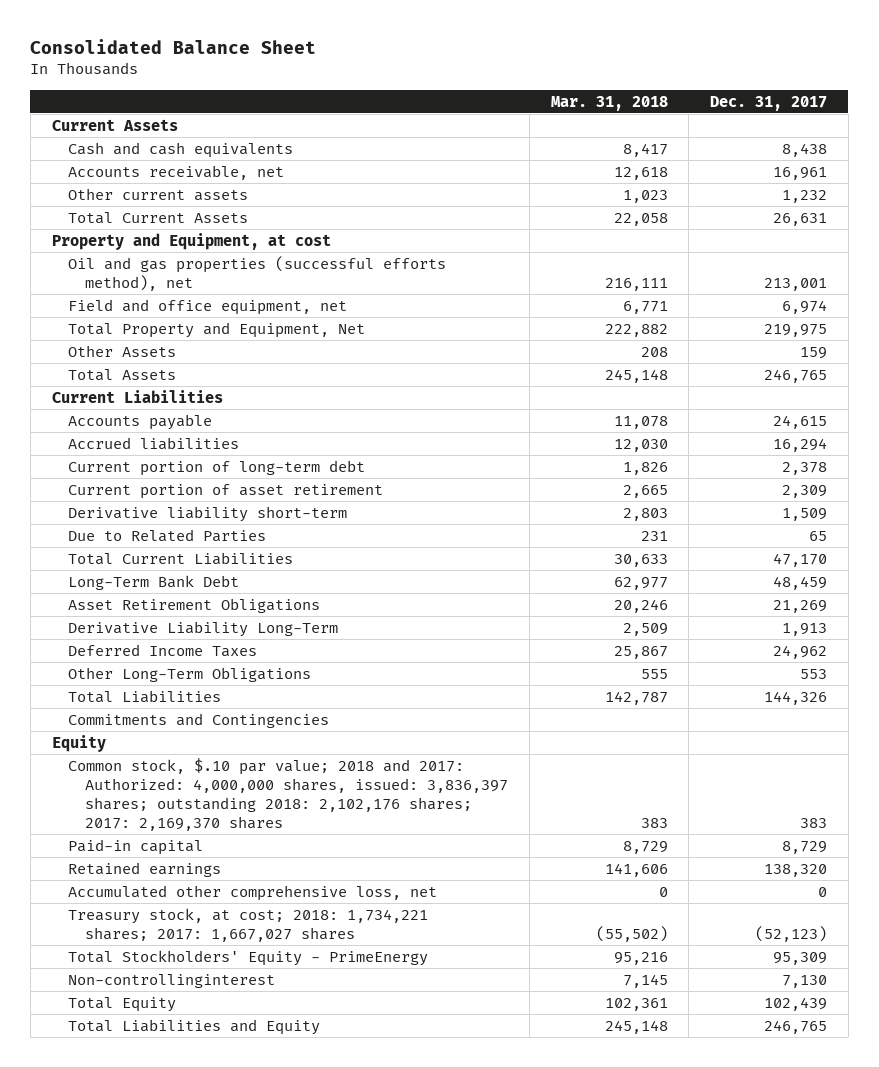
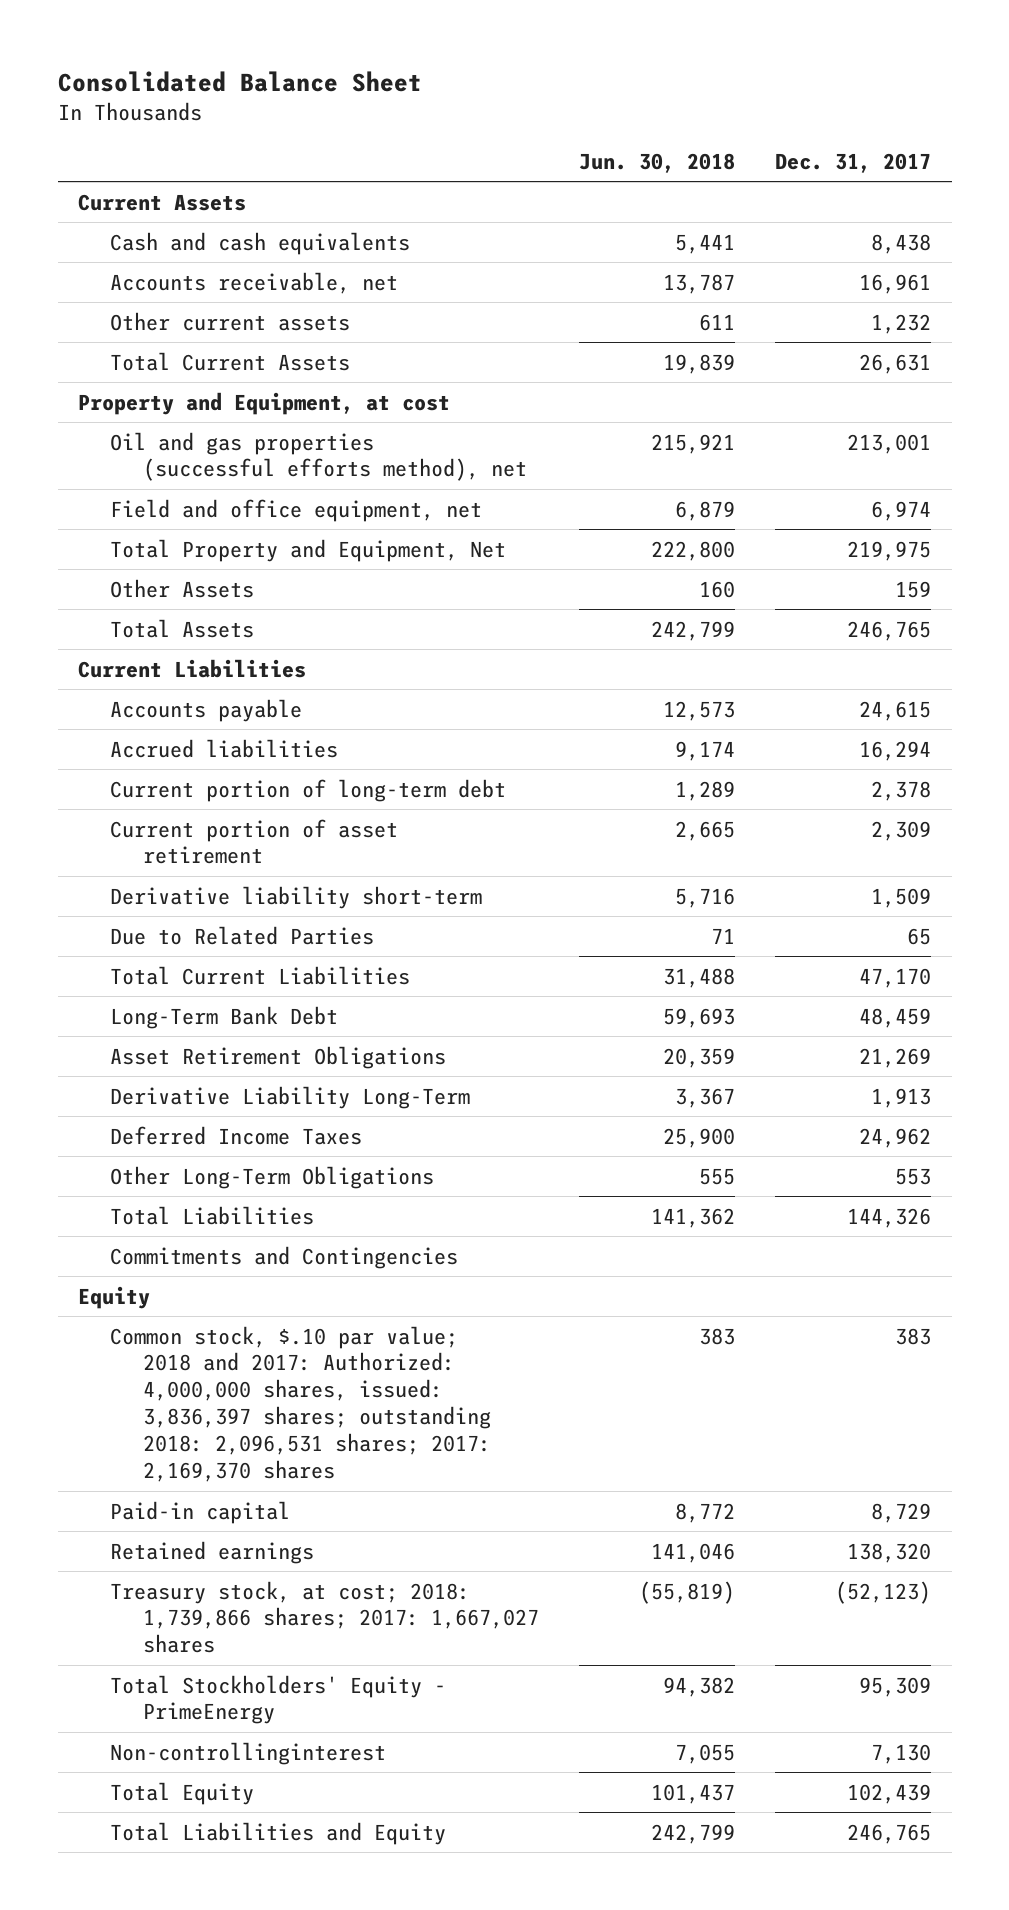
- | Mar. 31, 2018 | Dec. 31, 2017
+ | Jun. 30, 2018 | Dec. 31, 2017
- Common stock, $.10 par value; 2018 and 2017: Authorized: 4,000,000 shares, issued: 3,836,397 shares; outstanding 2018: 2,102,176 shares; 2017: 2,169,370 shares | 383 | 383
+ Common stock, $.10 par value; 2018 and 2017: Authorized: 4,000,000 shares, issued: 3,836,397 shares; outstanding 2018: 2,096,531 shares; 2017: 2,169,370 shares | 383 | 383
- Accumulated other comprehensive loss, net | 0 | 0
- Treasury stock, at cost; 2018: 1,734,221 shares; 2017: 1,667,027 shares | (55,502) | (52,123)
+ Treasury stock, at cost; 2018: 1,739,866 shares; 2017: 1,667,027 shares | (55,819) | (52,123)

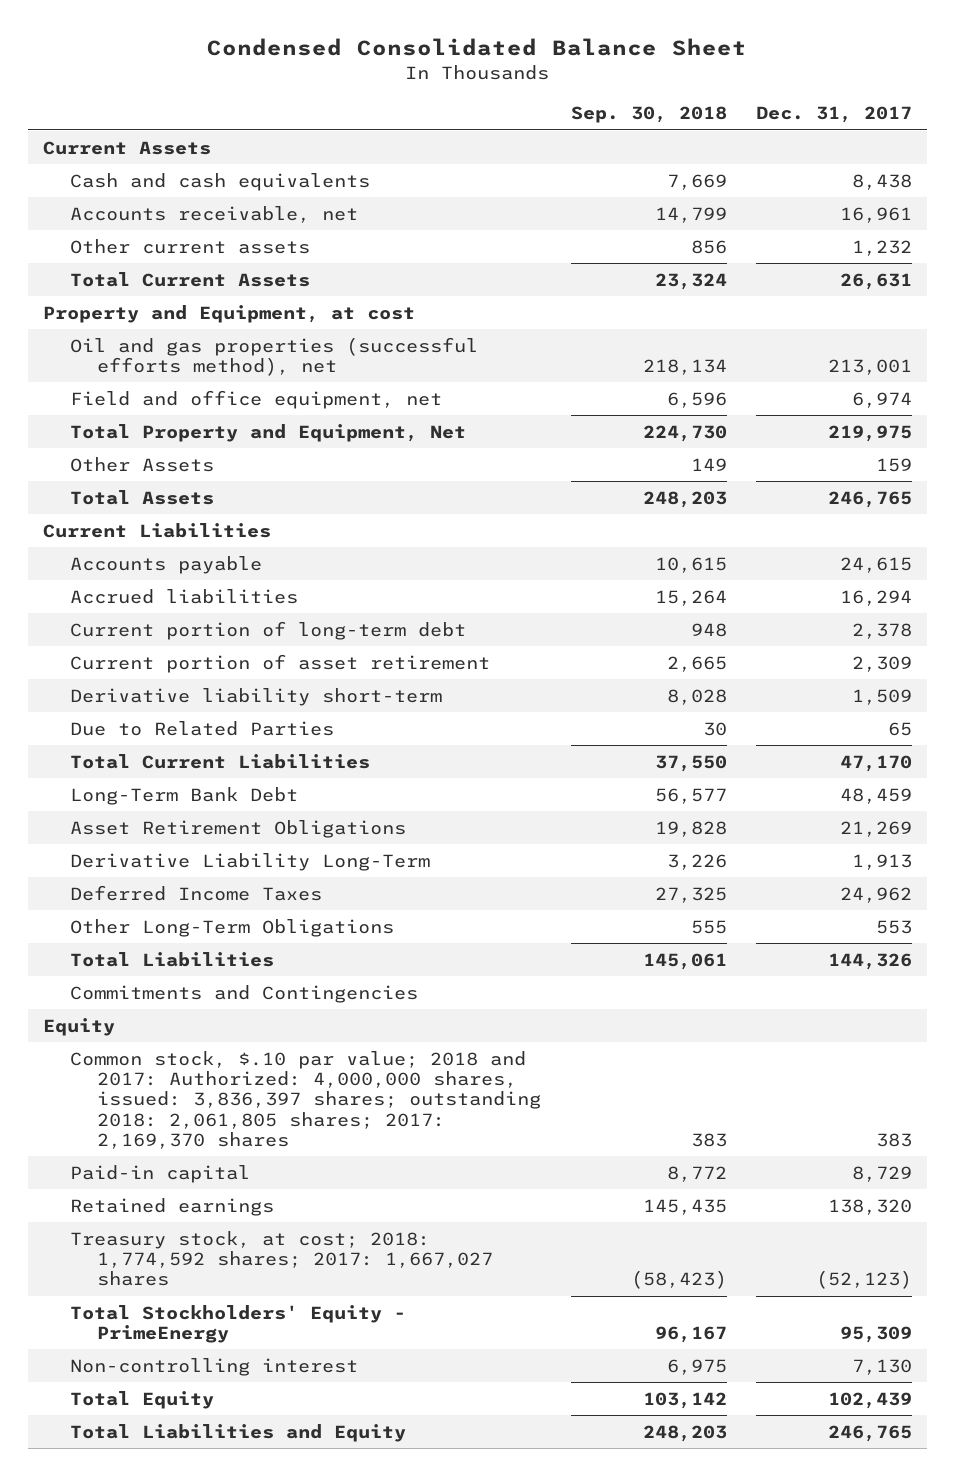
- Consolidated Balance Sheet
+ Condensed Consolidated Balance Sheet
- | Jun. 30, 2018 | Dec. 31, 2017
+ | Sep. 30, 2018 | Dec. 31, 2017
- Common stock, $.10 par value; 2018 and 2017: Authorized: 4,000,000 shares, issued: 3,836,397 shares; outstanding 2018: 2,096,531 shares; 2017: 2,169,370 shares | 383 | 383
+ Common stock, $.10 par value; 2018 and 2017: Authorized: 4,000,000 shares, issued: 3,836,397 shares; outstanding 2018: 2,061,805 shares; 2017: 2,169,370 shares | 383 | 383
- Treasury stock, at cost; 2018: 1,739,866 shares; 2017: 1,667,027 shares | (55,819) | (52,123)
+ Treasury stock, at cost; 2018: 1,774,592 shares; 2017: 1,667,027 shares | (58,423) | (52,123)
- Non-controllinginterest | 7,055 | 7,130
+ Non-controlling interest | 6,975 | 7,130

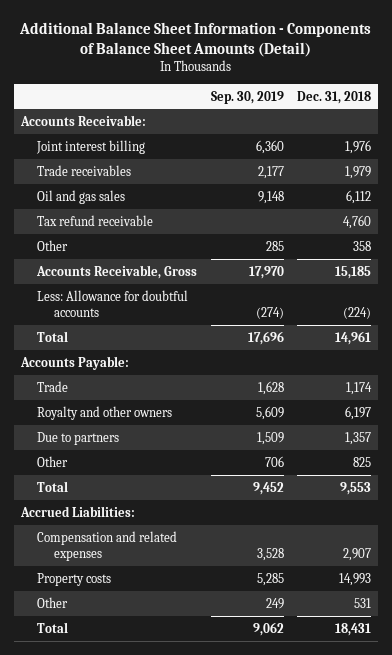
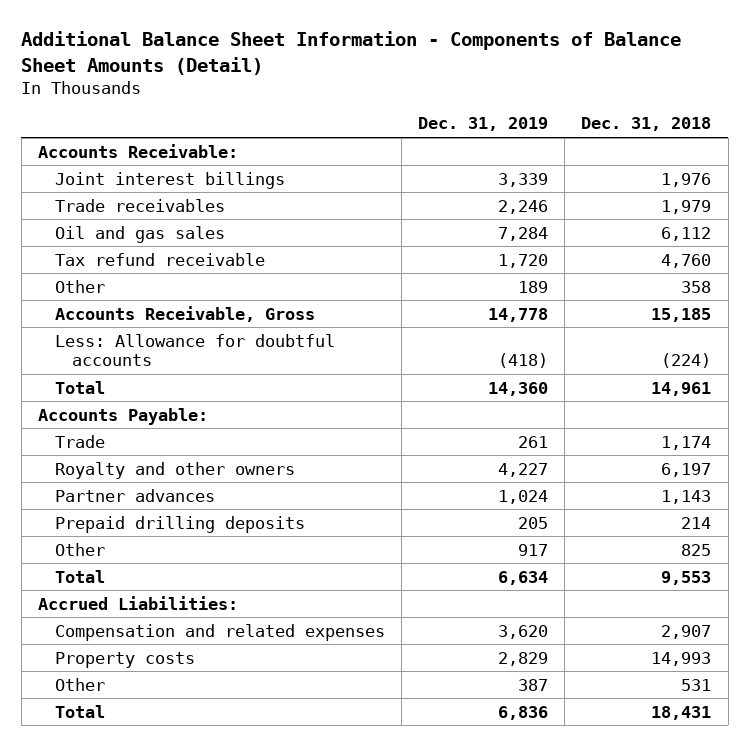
- | Sep. 30, 2019 | Dec. 31, 2018
+ | Dec. 31, 2019 | Dec. 31, 2018
- Joint interest billing | 6,360 | 1,976
+ Joint interest billings | 3,339 | 1,976
- Due to partners | 1,509 | 1,357
+ Partner advances | 1,024 | 1,143
+ Prepaid drilling deposits | 205 | 214

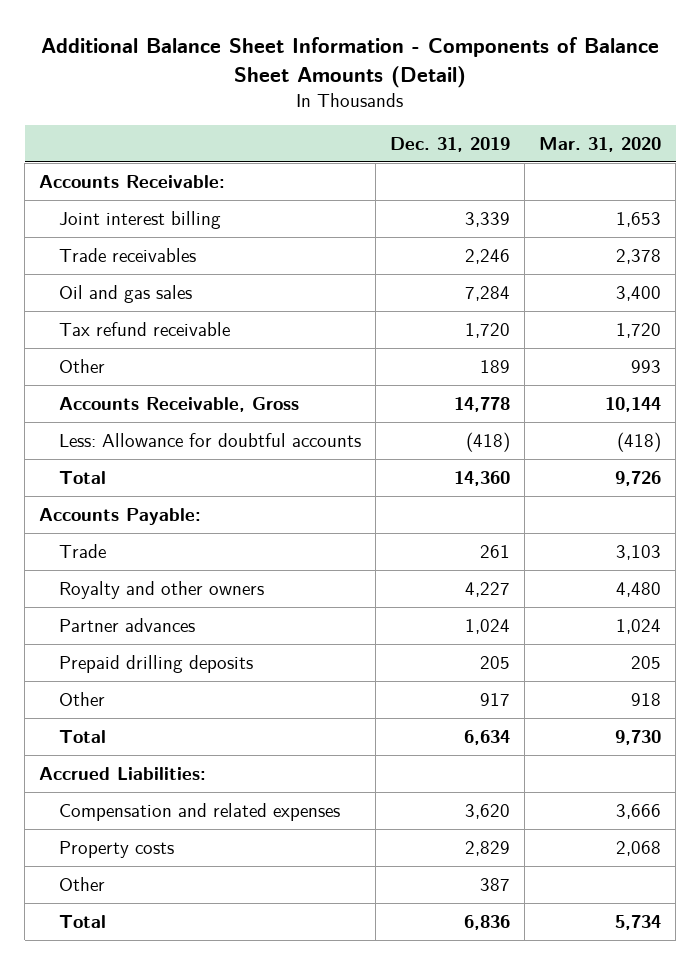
- | Dec. 31, 2019 | Dec. 31, 2018
+ | Dec. 31, 2019 | Mar. 31, 2020
- Joint interest billings | 3,339 | 1,976
+ Joint interest billing | 3,339 | 1,653

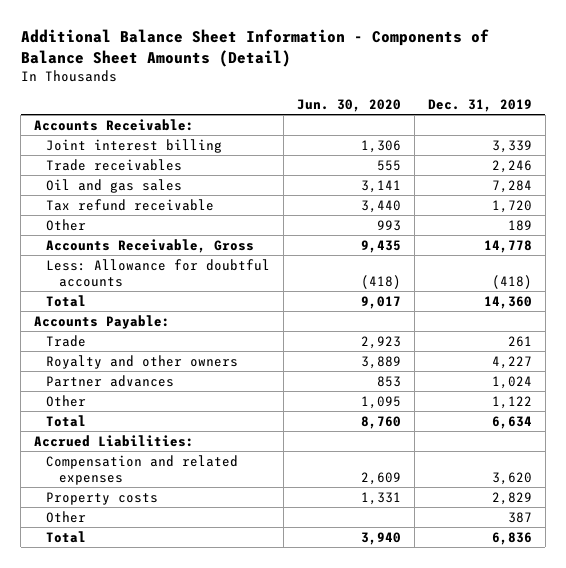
- | Dec. 31, 2019 | Mar. 31, 2020
+ | Jun. 30, 2020 | Dec. 31, 2019
- Prepaid drilling deposits | 205 | 205
- Other | 917 | 918
+ Other | 1,095 | 1,122

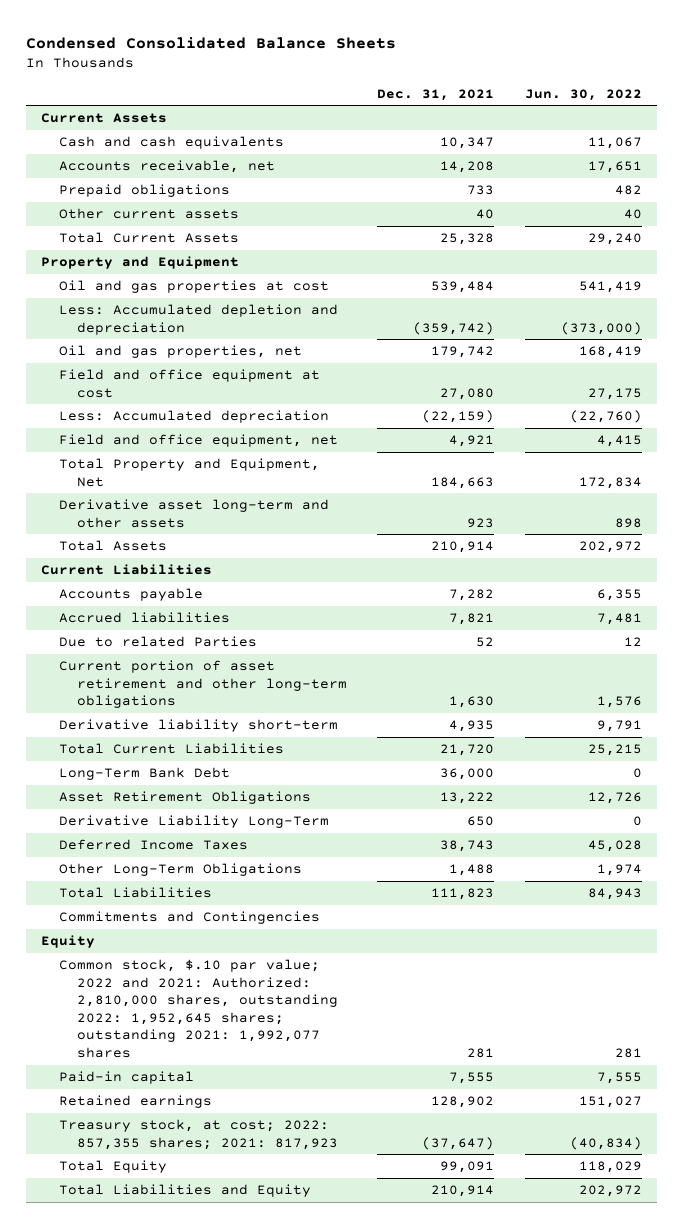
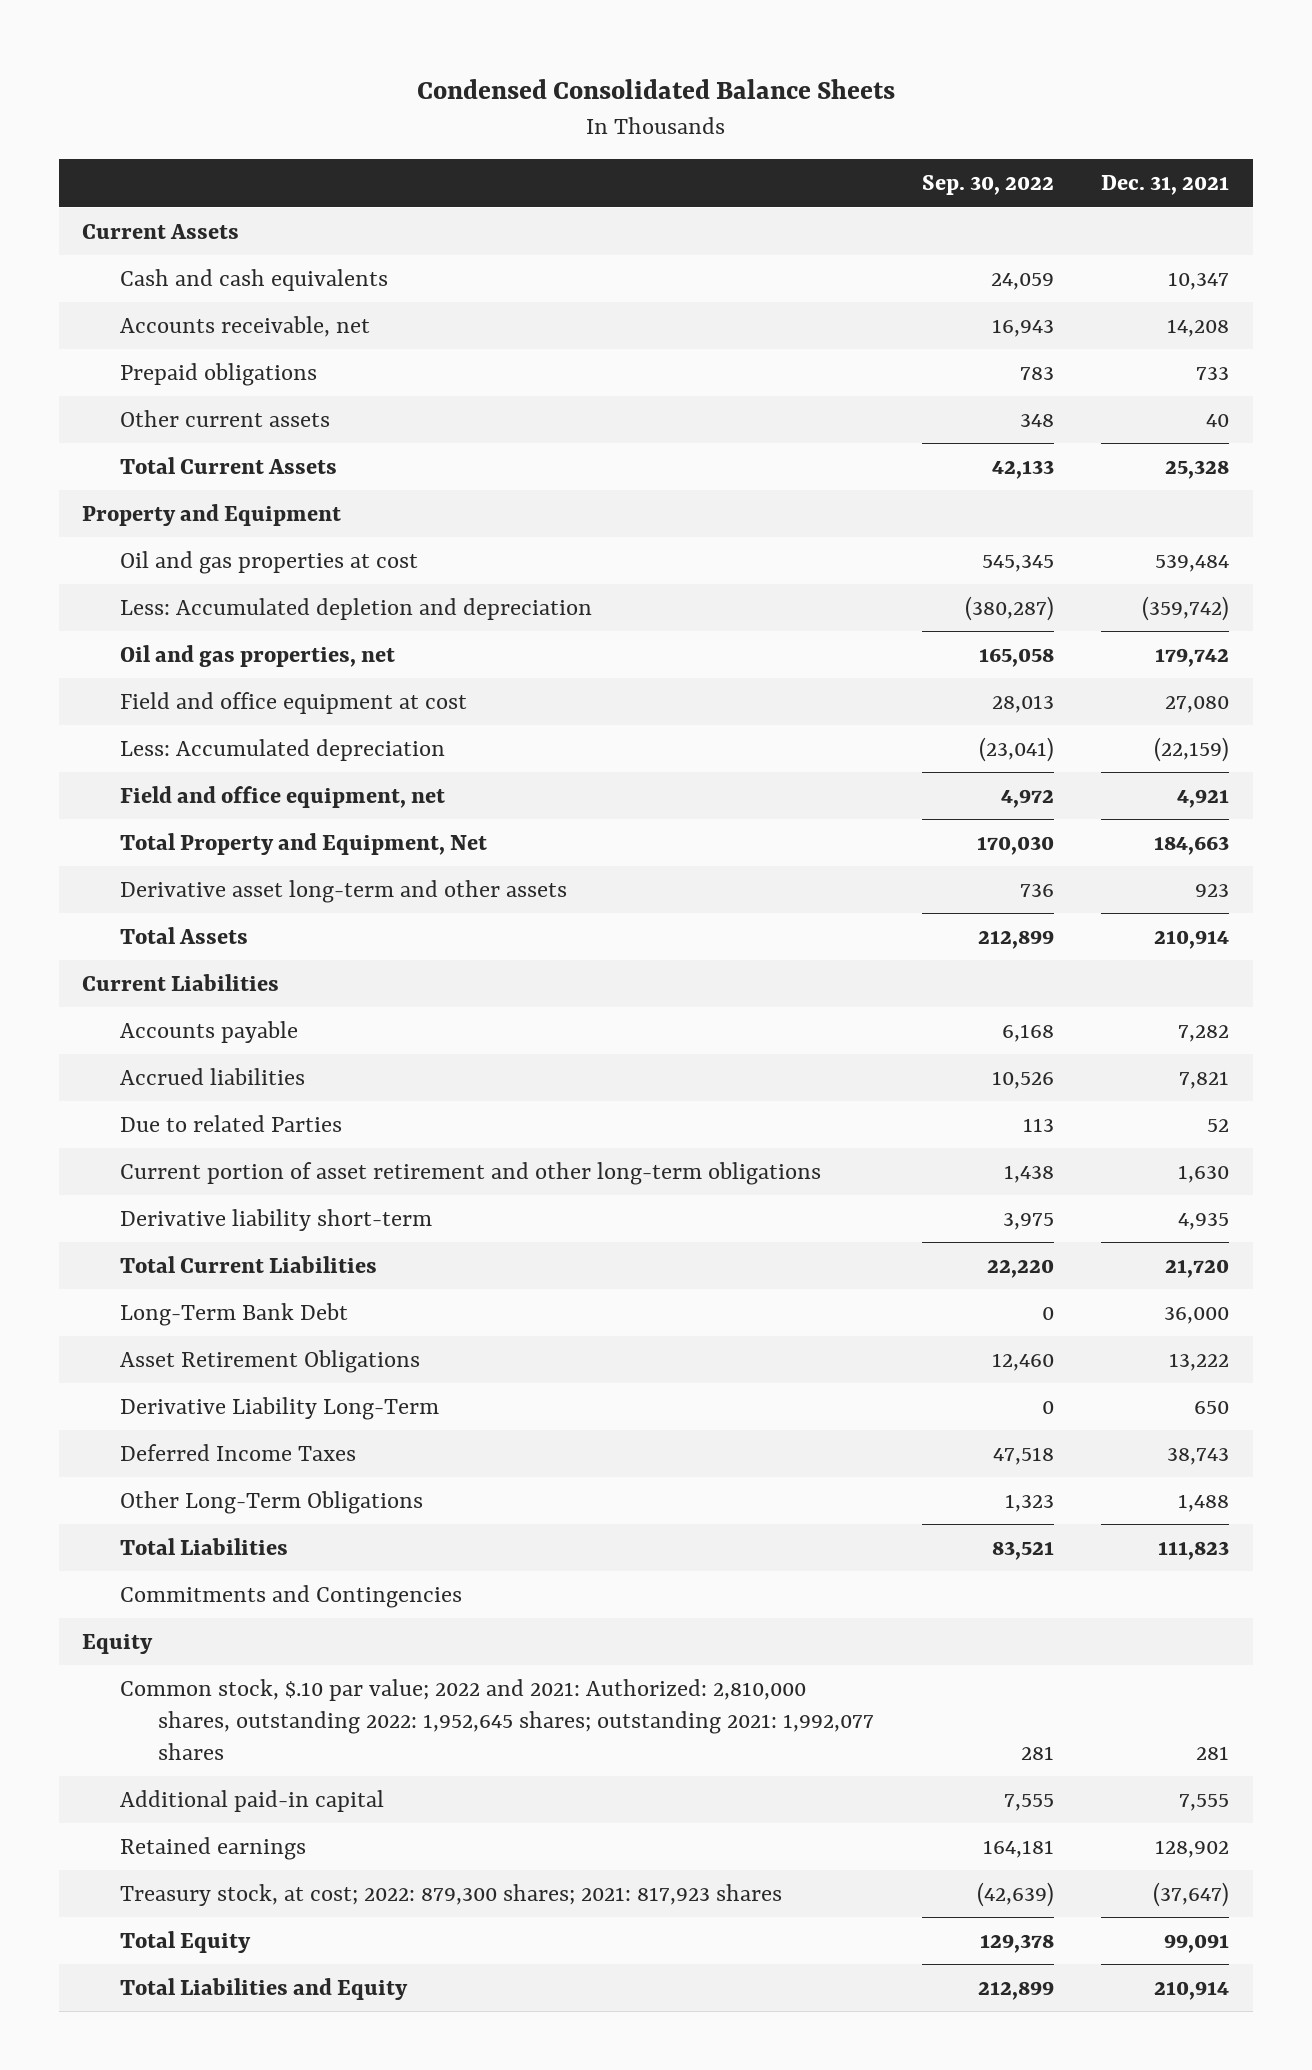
- | Dec. 31, 2021 | Jun. 30, 2022
+ | Sep. 30, 2022 | Dec. 31, 2021
- Paid-in capital | 7,555 | 7,555
+ Additional paid-in capital | 7,555 | 7,555
- Treasury stock, at cost; 2022: 857,355 shares; 2021: 817,923 | (37,647) | (40,834)
+ Treasury stock, at cost; 2022: 879,300 shares; 2021: 817,923 shares | (42,639) | (37,647)

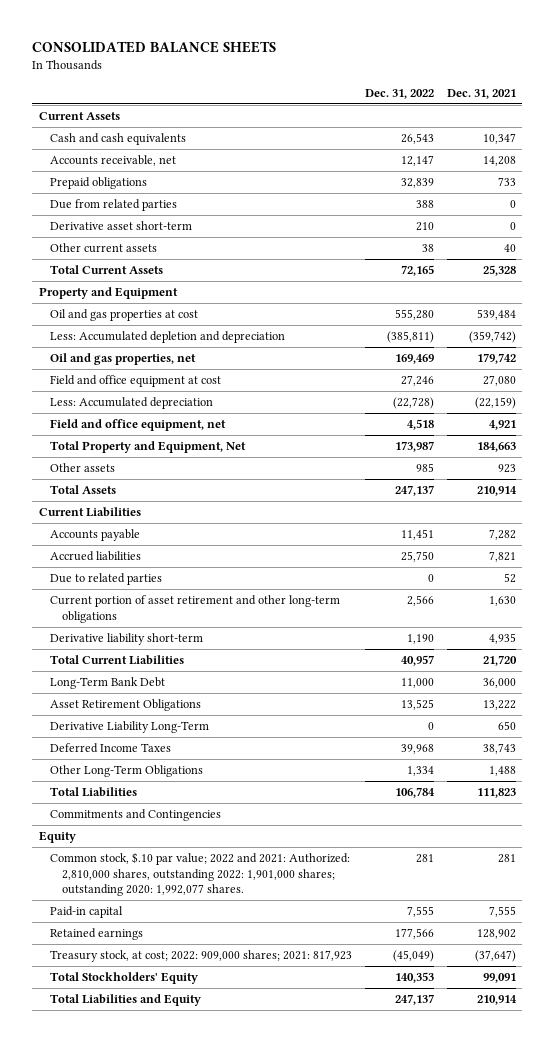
- Condensed Consolidated Balance Sheets
+ CONSOLIDATED BALANCE SHEETS
- | Sep. 30, 2022 | Dec. 31, 2021
+ | Dec. 31, 2022 | Dec. 31, 2021
+ Due from related parties | 388 | 0
+ Derivative asset short-term | 210 | 0
- Derivative asset long-term and other assets | 736 | 923
+ Other assets | 985 | 923
- Due to related Parties | 113 | 52
+ Due to related parties | 0 | 52
- Common stock, $.10 par value; 2022 and 2021: Authorized: 2,810,000 shares, outstanding 2022: 1,952,645 shares; outstanding 2021: 1,992,077 shares | 281 | 281
- Additional paid-in capital | 7,555 | 7,555
+ Common stock, $.10 par value; 2022 and 2021: Authorized: 2,810,000 shares, outstanding 2022: 1,901,000 shares; outstanding 2020: 1,992,077 shares. | 281 | 281
+ Paid-in capital | 7,555 | 7,555
- Treasury stock, at cost; 2022: 879,300 shares; 2021: 817,923 shares | (42,639) | (37,647)
- Total Equity | 129,378 | 99,091
+ Treasury stock, at cost; 2022: 909,000 shares; 2021: 817,923 | (45,049) | (37,647)
+ Total Stockholders' Equity | 140,353 | 99,091

